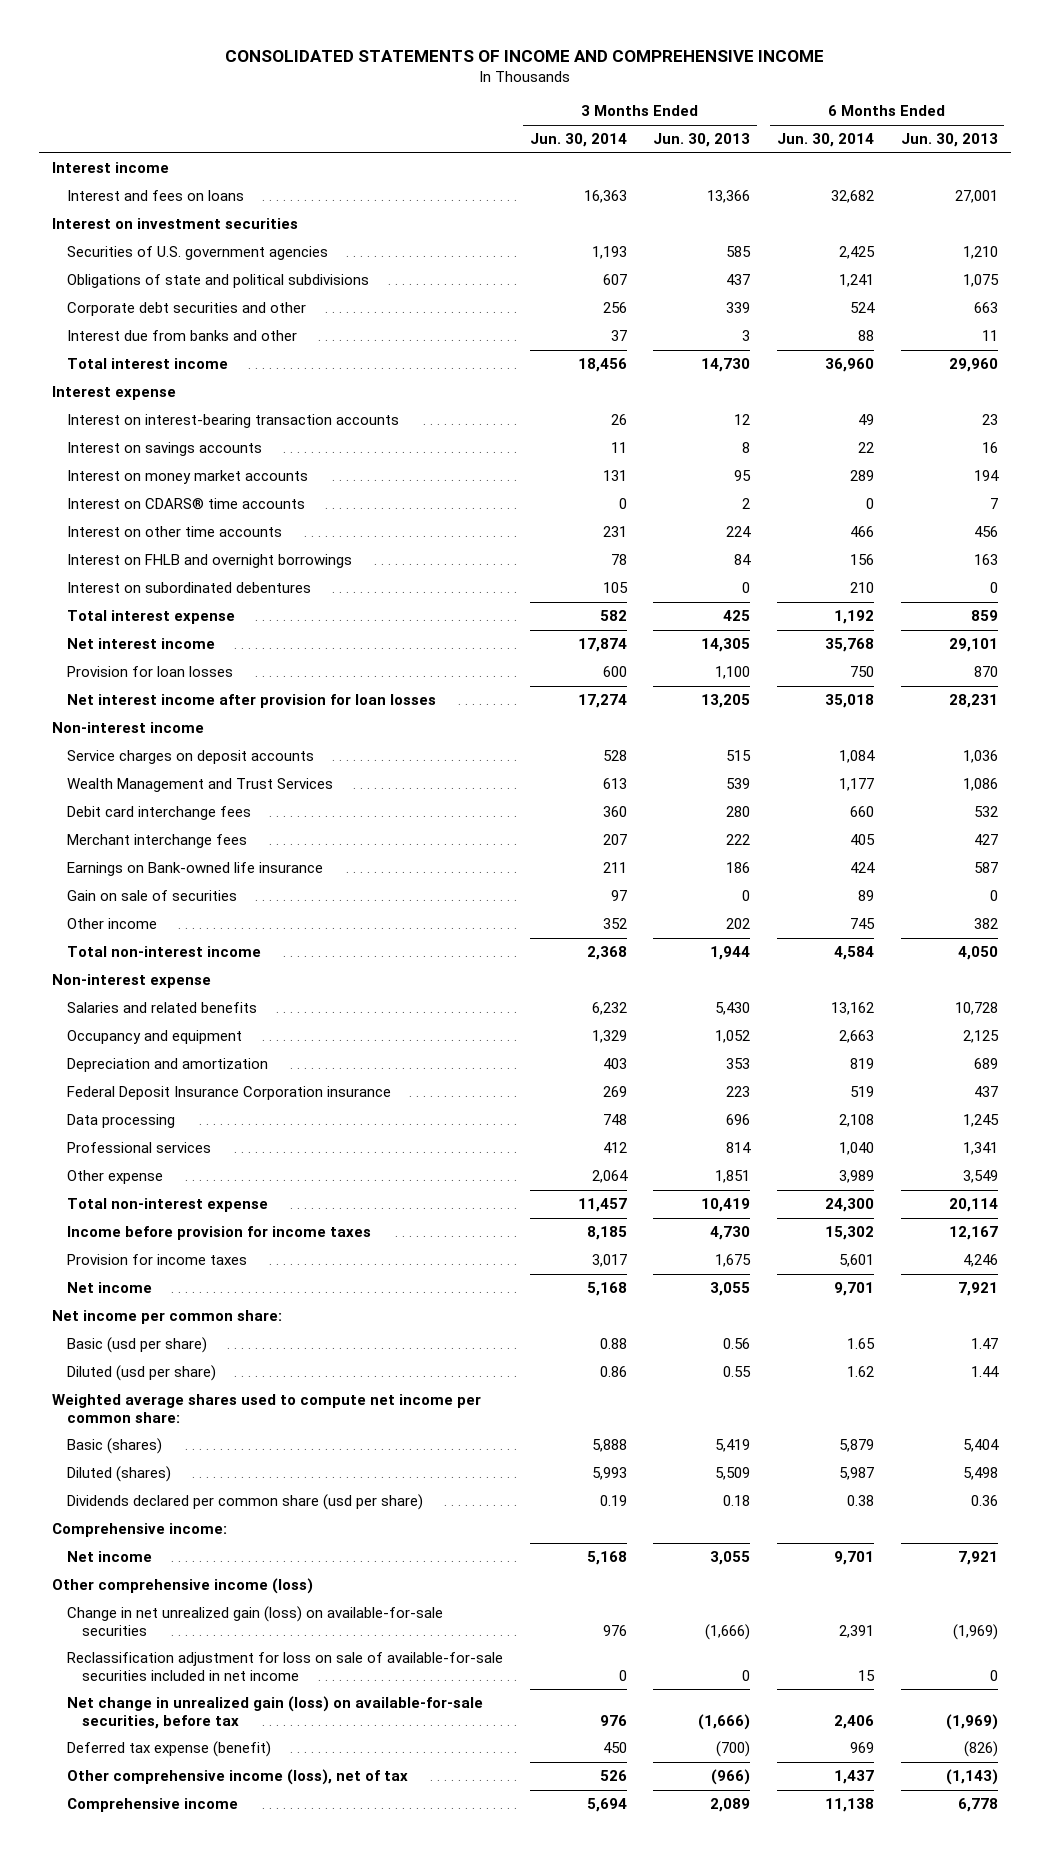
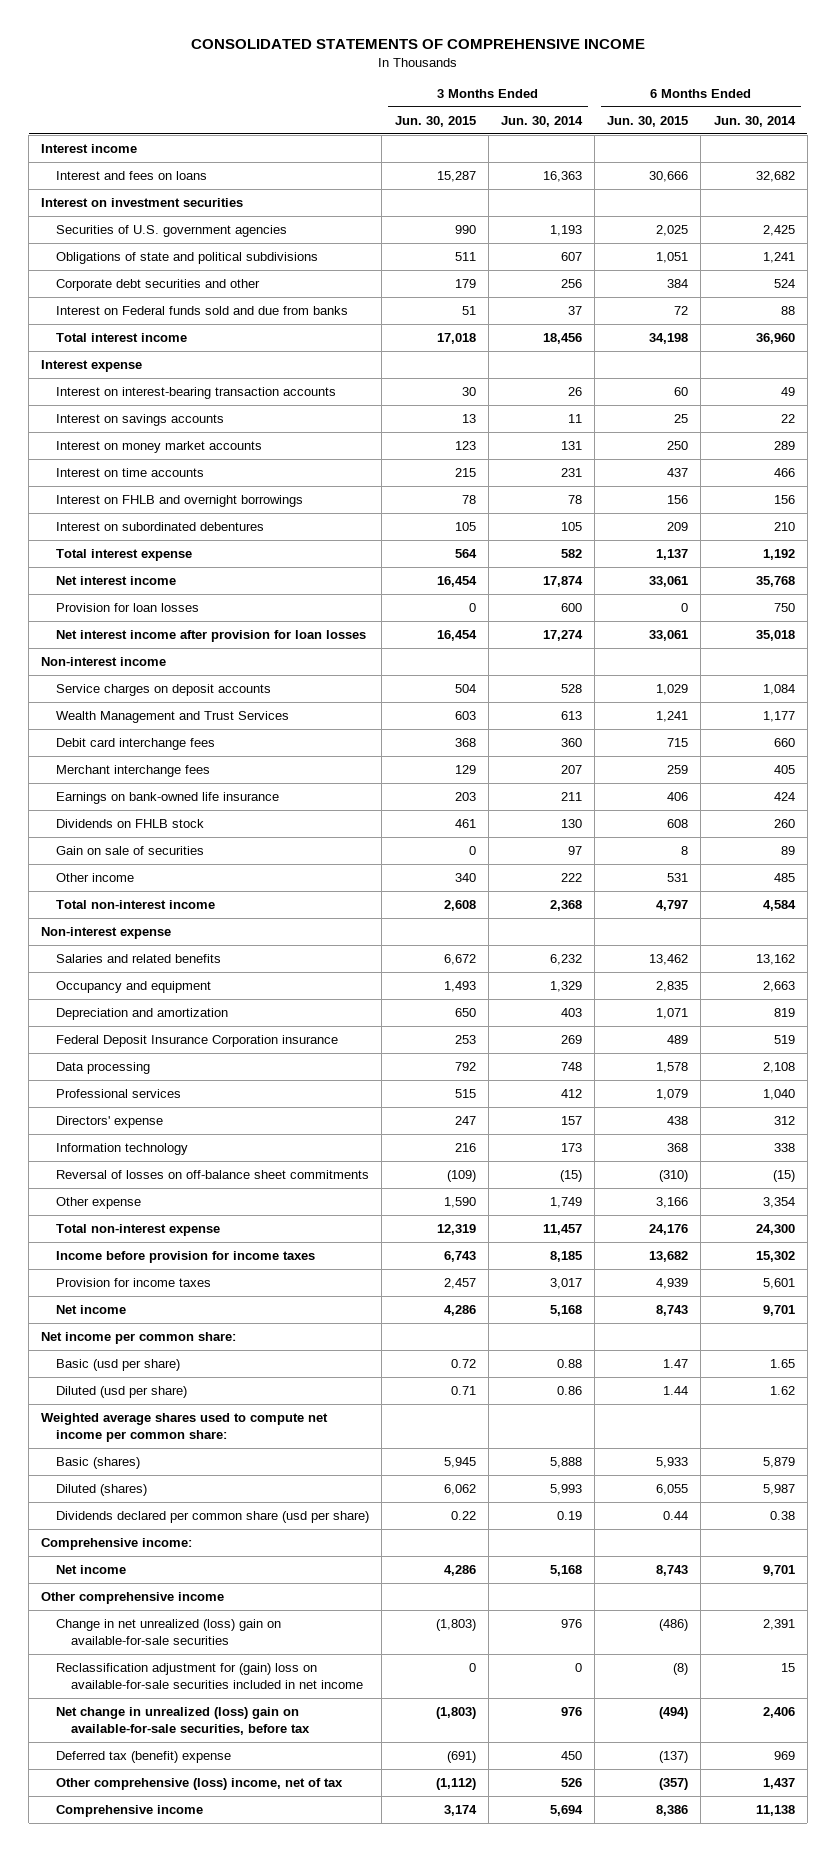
- CONSOLIDATED STATEMENTS OF INCOME AND COMPREHENSIVE INCOME
+ CONSOLIDATED STATEMENTS OF COMPREHENSIVE INCOME
- | 3 Months Ended Jun. 30, 2014 | 3 Months Ended Jun. 30, 2013 | 6 Months Ended Jun. 30, 2014 | 6 Months Ended Jun. 30, 2013
+ | 3 Months Ended Jun. 30, 2015 | 3 Months Ended Jun. 30, 2014 | 6 Months Ended Jun. 30, 2015 | 6 Months Ended Jun. 30, 2014
- Interest due from banks and other | 37 | 3 | 88 | 11
+ Interest on Federal funds sold and due from banks | 51 | 37 | 72 | 88
- Interest on CDARS® time accounts | 0 | 2 | 0 | 7
- Interest on other time accounts | 231 | 224 | 466 | 456
+ Interest on time accounts | 215 | 231 | 437 | 466
- Earnings on Bank-owned life insurance | 211 | 186 | 424 | 587
+ Earnings on bank-owned life insurance | 203 | 211 | 406 | 424
+ Dividends on FHLB stock | 461 | 130 | 608 | 260
- Other income | 352 | 202 | 745 | 382
+ Other income | 340 | 222 | 531 | 485
- Other expense | 2,064 | 1,851 | 3,989 | 3,549
+ Directors' expense | 247 | 157 | 438 | 312
+ Information technology | 216 | 173 | 368 | 338
+ Reversal of losses on off-balance sheet commitments | (109) | (15) | (310) | (15)
+ Other expense | 1,590 | 1,749 | 3,166 | 3,354
- Other comprehensive income (loss)
- Change in net unrealized gain (loss) on available-for-sale securities | 976 | (1,666) | 2,391 | (1,969)
- Reclassification adjustment for loss on sale of available-for-sale securities included in net income | 0 | 0 | 15 | 0
- Net change in unrealized gain (loss) on available-for-sale securities, before tax | 976 | (1,666) | 2,406 | (1,969)
- Deferred tax expense (benefit) | 450 | (700) | 969 | (826)
- Other comprehensive income (loss), net of tax | 526 | (966) | 1,437 | (1,143)
+ Other comprehensive income
+ Change in net unrealized (loss) gain on available-for-sale securities | (1,803) | 976 | (486) | 2,391
+ Reclassification adjustment for (gain) loss on available-for-sale securities included in net income | 0 | 0 | (8) | 15
+ Net change in unrealized (loss) gain on available-for-sale securities, before tax | (1,803) | 976 | (494) | 2,406
+ Deferred tax (benefit) expense | (691) | 450 | (137) | 969
+ Other comprehensive (loss) income, net of tax | (1,112) | 526 | (357) | 1,437

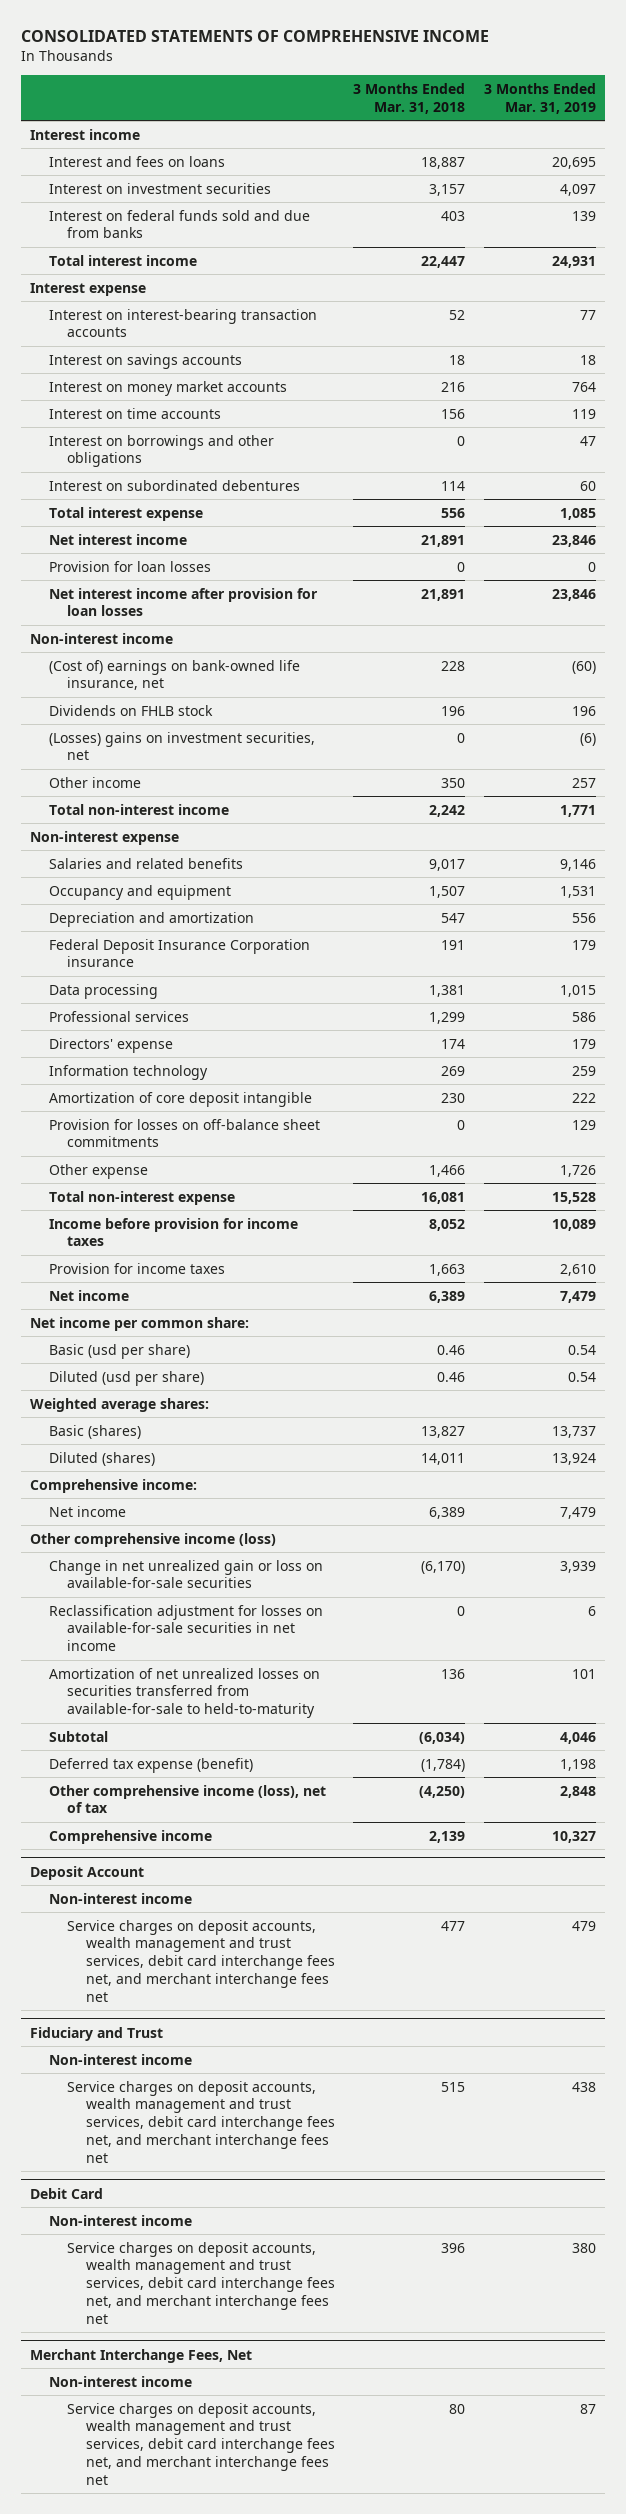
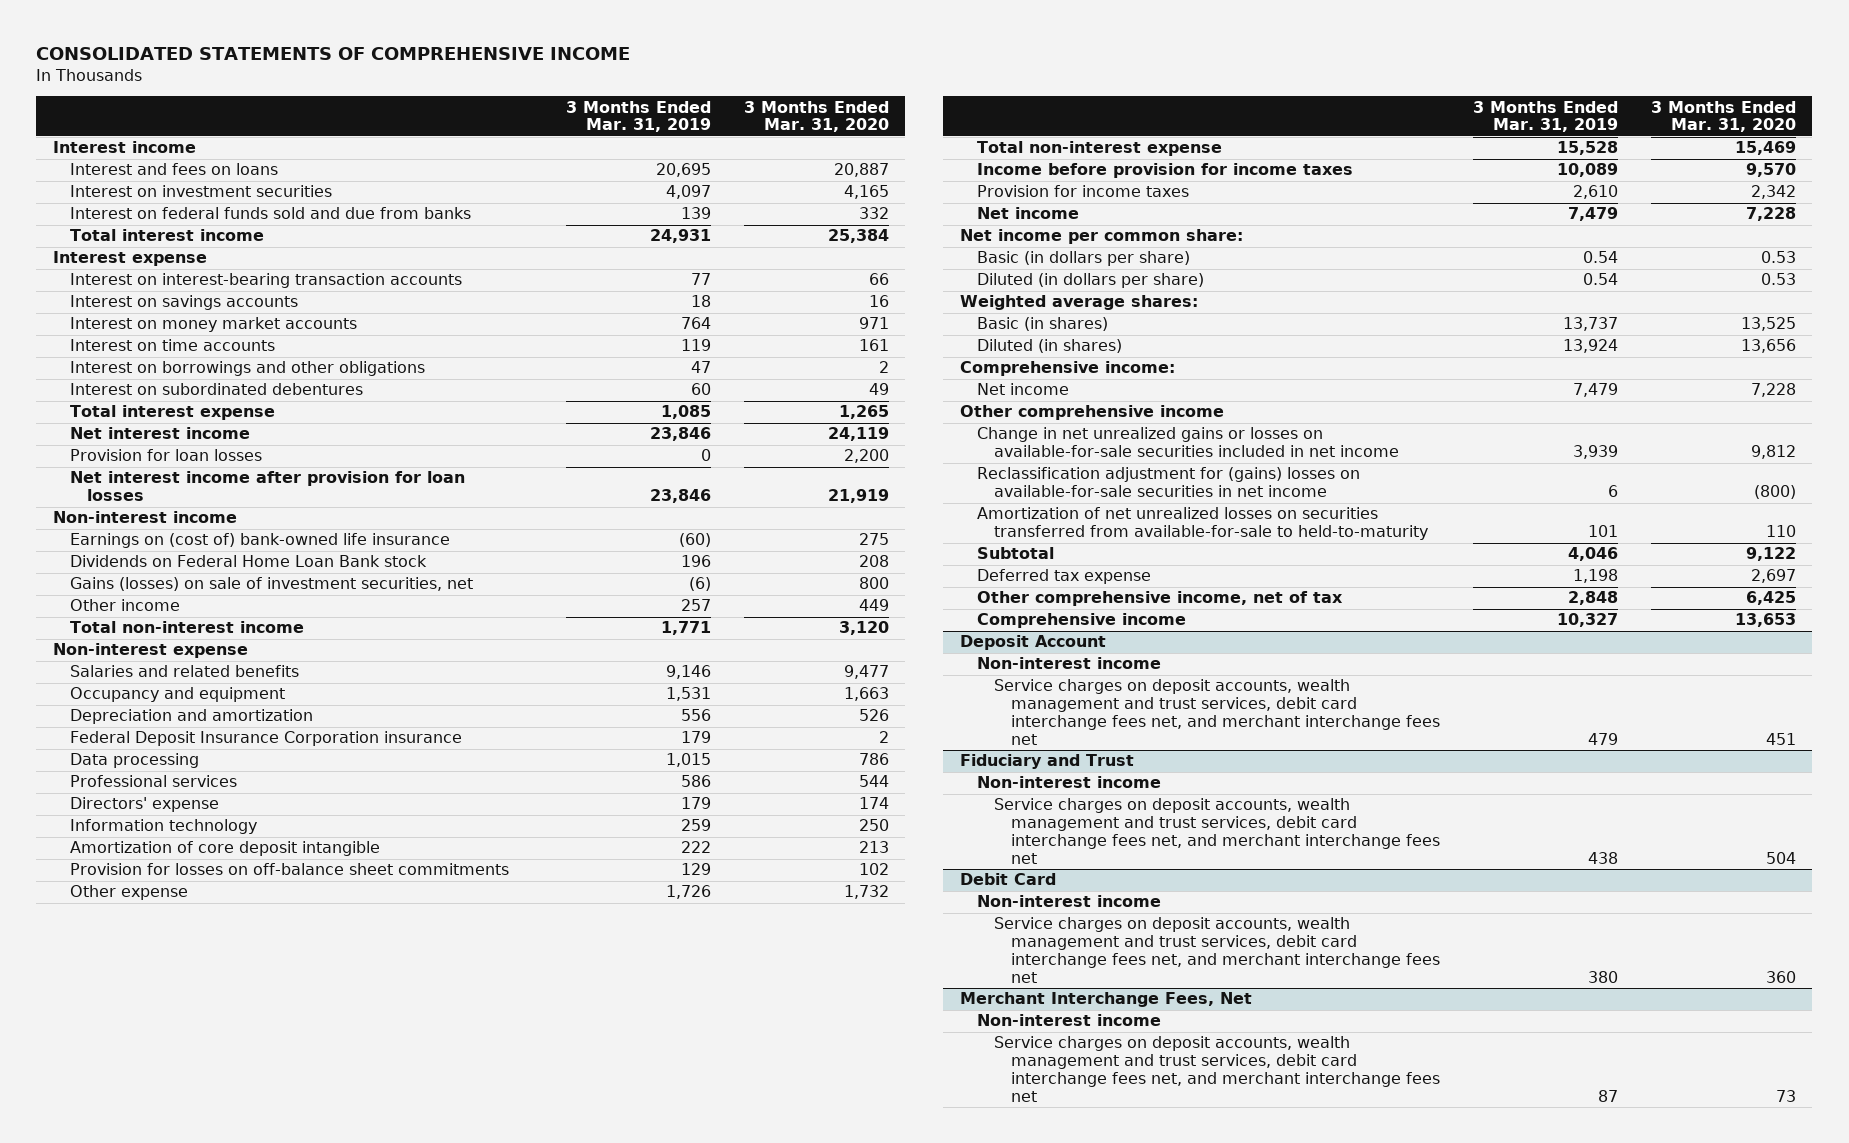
- | 3 Months Ended Mar. 31, 2018 | 3 Months Ended Mar. 31, 2019
+ | 3 Months Ended Mar. 31, 2019 | 3 Months Ended Mar. 31, 2020
- (Cost of) earnings on bank-owned life insurance, net | 228 | (60)
- Dividends on FHLB stock | 196 | 196
- (Losses) gains on investment securities, net | 0 | (6)
+ Earnings on (cost of) bank-owned life insurance | (60) | 275
+ Dividends on Federal Home Loan Bank stock | 196 | 208
+ Gains (losses) on sale of investment securities, net | (6) | 800
- Basic (usd per share) | 0.46 | 0.54
- Diluted (usd per share) | 0.46 | 0.54
+ Basic (in dollars per share) | 0.54 | 0.53
+ Diluted (in dollars per share) | 0.54 | 0.53
- Basic (shares) | 13,827 | 13,737
- Diluted (shares) | 14,011 | 13,924
+ Basic (in shares) | 13,737 | 13,525
+ Diluted (in shares) | 13,924 | 13,656
- Other comprehensive income (loss)
- Change in net unrealized gain or loss on available-for-sale securities | (6,170) | 3,939
- Reclassification adjustment for losses on available-for-sale securities in net income | 0 | 6
+ Other comprehensive income
+ Change in net unrealized gains or losses on available-for-sale securities included in net income | 3,939 | 9,812
+ Reclassification adjustment for (gains) losses on available-for-sale securities in net income | 6 | (800)
- Deferred tax expense (benefit) | (1,784) | 1,198
- Other comprehensive income (loss), net of tax | (4,250) | 2,848
+ Deferred tax expense | 1,198 | 2,697
+ Other comprehensive income, net of tax | 2,848 | 6,425

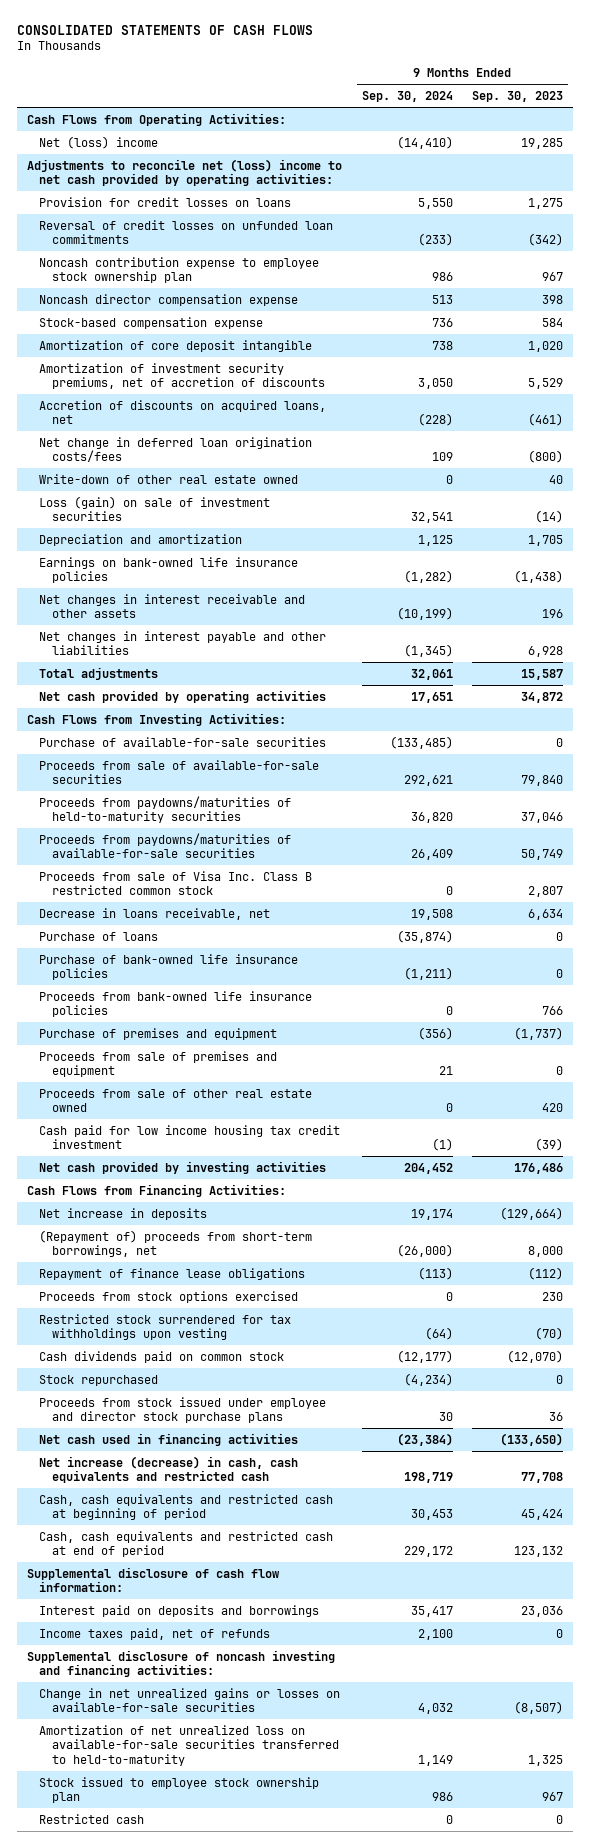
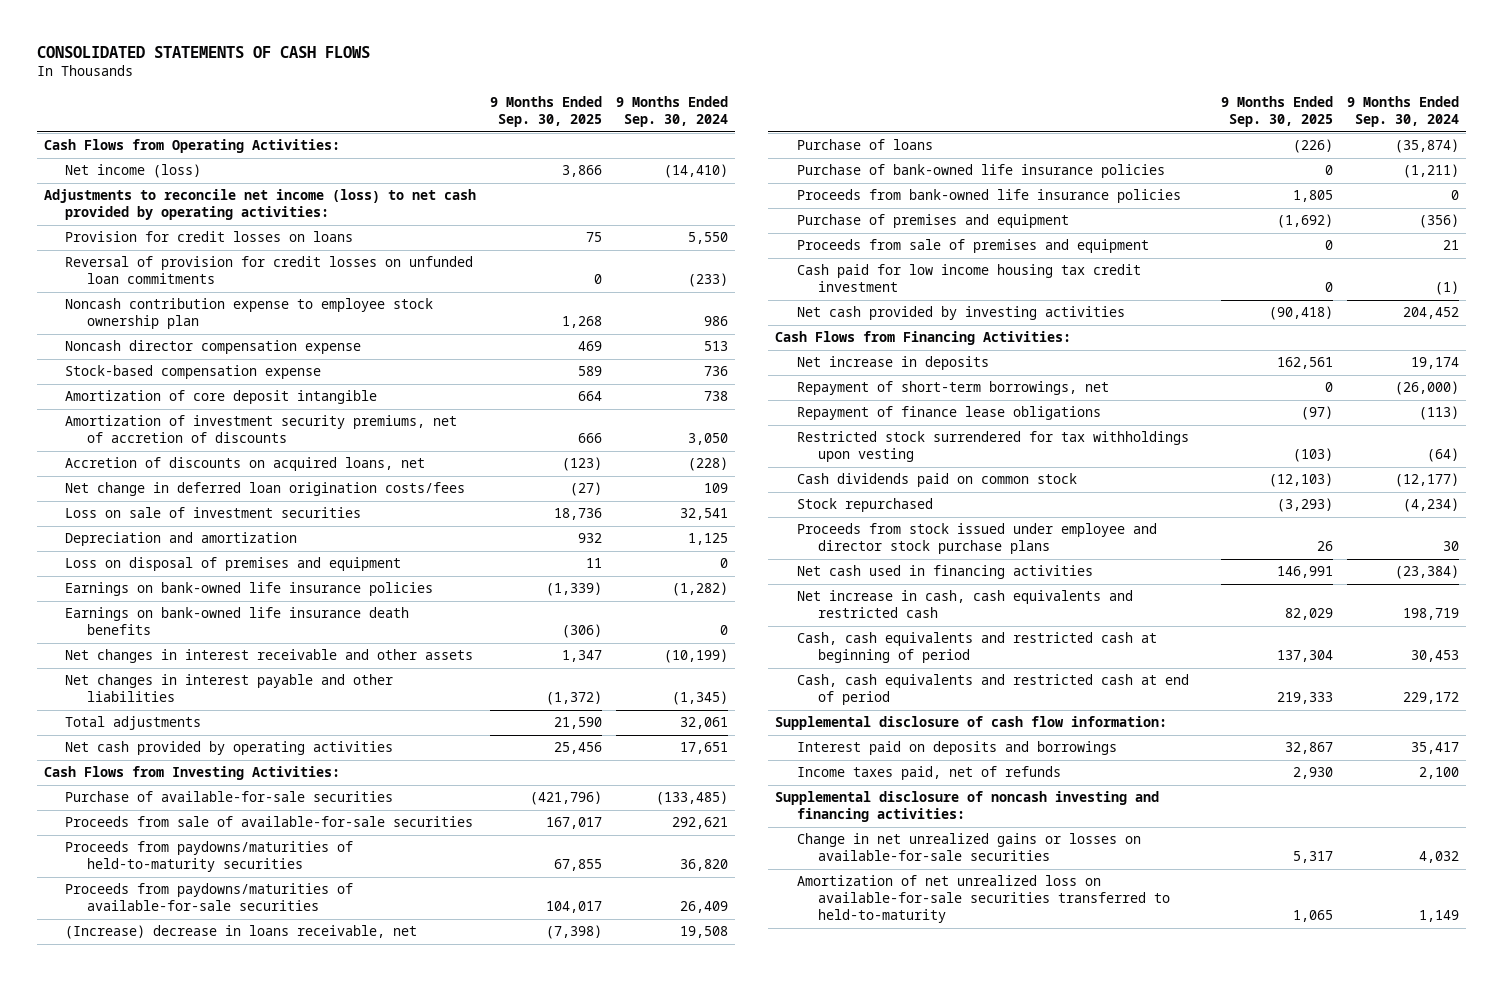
- | 9 Months Ended Sep. 30, 2024 | 9 Months Ended Sep. 30, 2023
+ | 9 Months Ended Sep. 30, 2025 | 9 Months Ended Sep. 30, 2024
- Net (loss) income | (14,410) | 19,285
- Adjustments to reconcile net (loss) income to net cash provided by operating activities:
+ Net income (loss) | 3,866 | (14,410)
+ Adjustments to reconcile net income (loss) to net cash provided by operating activities:
- Reversal of credit losses on unfunded loan commitments | (233) | (342)
+ Reversal of provision for credit losses on unfunded loan commitments | 0 | (233)
- Write-down of other real estate owned | 0 | 40
- Loss (gain) on sale of investment securities | 32,541 | (14)
+ Loss on sale of investment securities | 18,736 | 32,541
+ Loss on disposal of premises and equipment | 11 | 0
+ Earnings on bank-owned life insurance death benefits | (306) | 0
- Proceeds from sale of Visa Inc. Class B restricted common stock | 0 | 2,807
- Decrease in loans receivable, net | 19,508 | 6,634
+ (Increase) decrease in loans receivable, net | (7,398) | 19,508
- Proceeds from sale of other real estate owned | 0 | 420
- (Repayment of) proceeds from short-term borrowings, net | (26,000) | 8,000
+ Repayment of short-term borrowings, net | 0 | (26,000)
- Proceeds from stock options exercised | 0 | 230
- Net increase (decrease) in cash, cash equivalents and restricted cash | 198,719 | 77,708
+ Net increase in cash, cash equivalents and restricted cash | 82,029 | 198,719
- Stock issued to employee stock ownership plan | 986 | 967
- Restricted cash | 0 | 0

